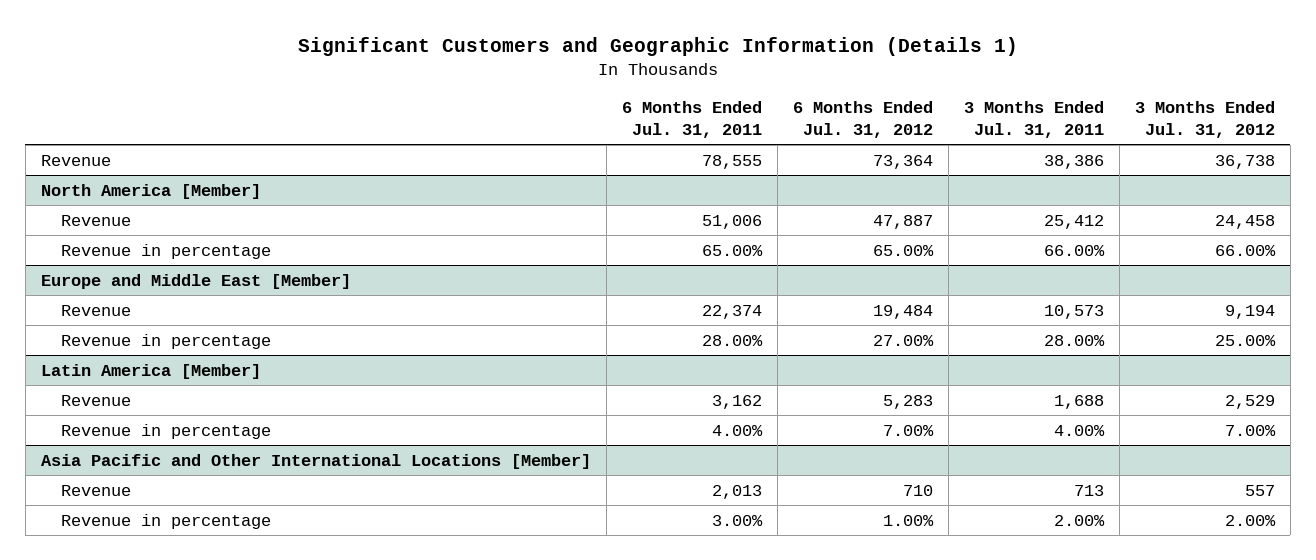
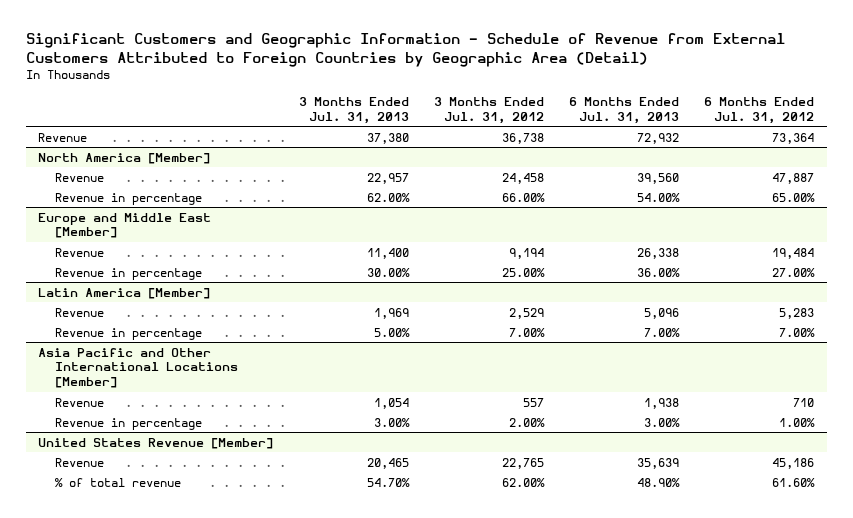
- Significant Customers and Geographic Information (Details 1)
+ Significant Customers and Geographic Information - Schedule of Revenue from External Customers Attributed to Foreign Countries by Geographic Area (Detail)
- | 6 Months Ended Jul. 31, 2011 | 6 Months Ended Jul. 31, 2012 | 3 Months Ended Jul. 31, 2011 | 3 Months Ended Jul. 31, 2012
+ | 3 Months Ended Jul. 31, 2013 | 3 Months Ended Jul. 31, 2012 | 6 Months Ended Jul. 31, 2013 | 6 Months Ended Jul. 31, 2012
+ United States Revenue [Member]
+ Revenue | 20,465 | 22,765 | 35,639 | 45,186
+ % of total revenue | 54.70% | 62.00% | 48.90% | 61.60%

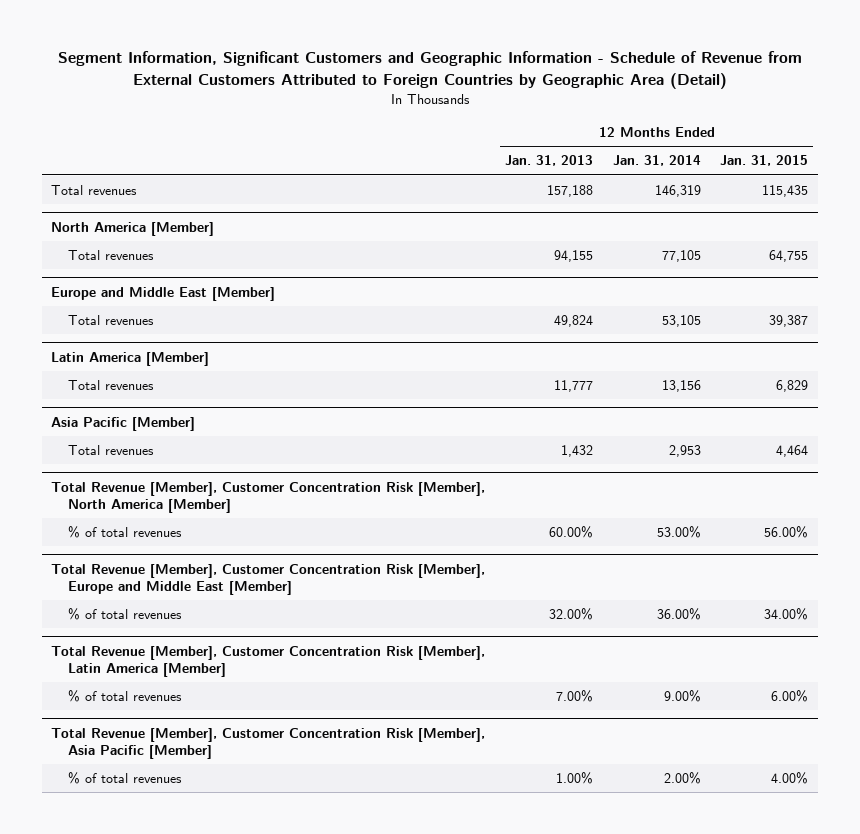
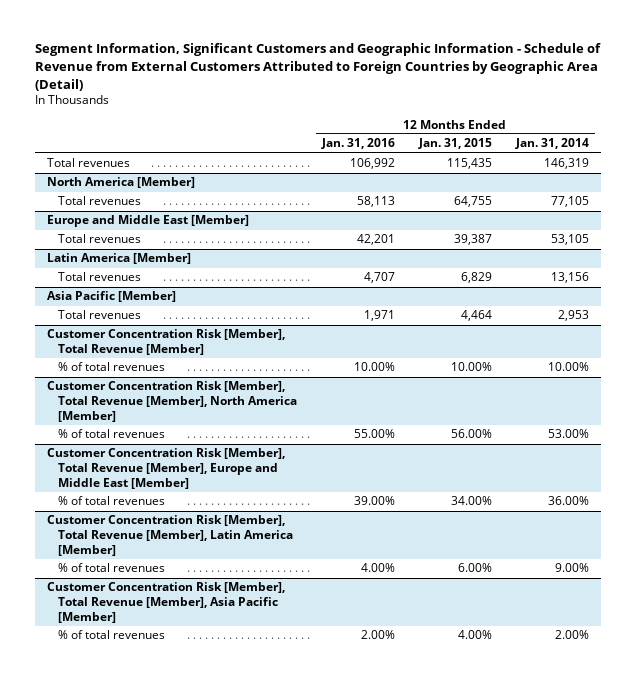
- | 12 Months Ended Jan. 31, 2013 | 12 Months Ended Jan. 31, 2014 | 12 Months Ended Jan. 31, 2015
+ | 12 Months Ended Jan. 31, 2016 | 12 Months Ended Jan. 31, 2015 | 12 Months Ended Jan. 31, 2014
- Total Revenue [Member], Customer Concentration Risk [Member], North America [Member]
+ Customer Concentration Risk [Member], Total Revenue [Member]
+ % of total revenues | 10.00% | 10.00% | 10.00%
+ Customer Concentration Risk [Member], Total Revenue [Member], North America [Member]
- Total Revenue [Member], Customer Concentration Risk [Member], Europe and Middle East [Member]
+ Customer Concentration Risk [Member], Total Revenue [Member], Europe and Middle East [Member]
- Total Revenue [Member], Customer Concentration Risk [Member], Latin America [Member]
+ Customer Concentration Risk [Member], Total Revenue [Member], Latin America [Member]
- Total Revenue [Member], Customer Concentration Risk [Member], Asia Pacific [Member]
+ Customer Concentration Risk [Member], Total Revenue [Member], Asia Pacific [Member]

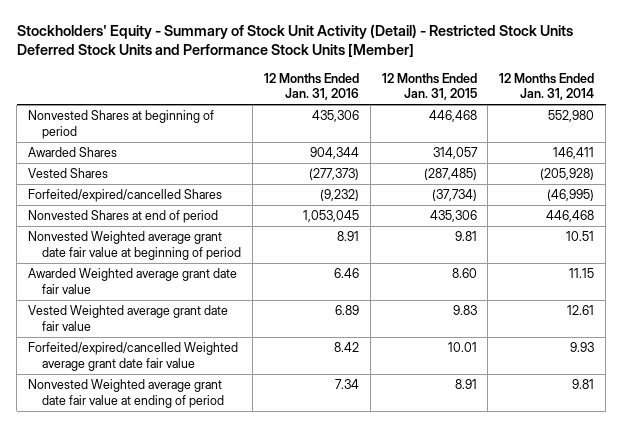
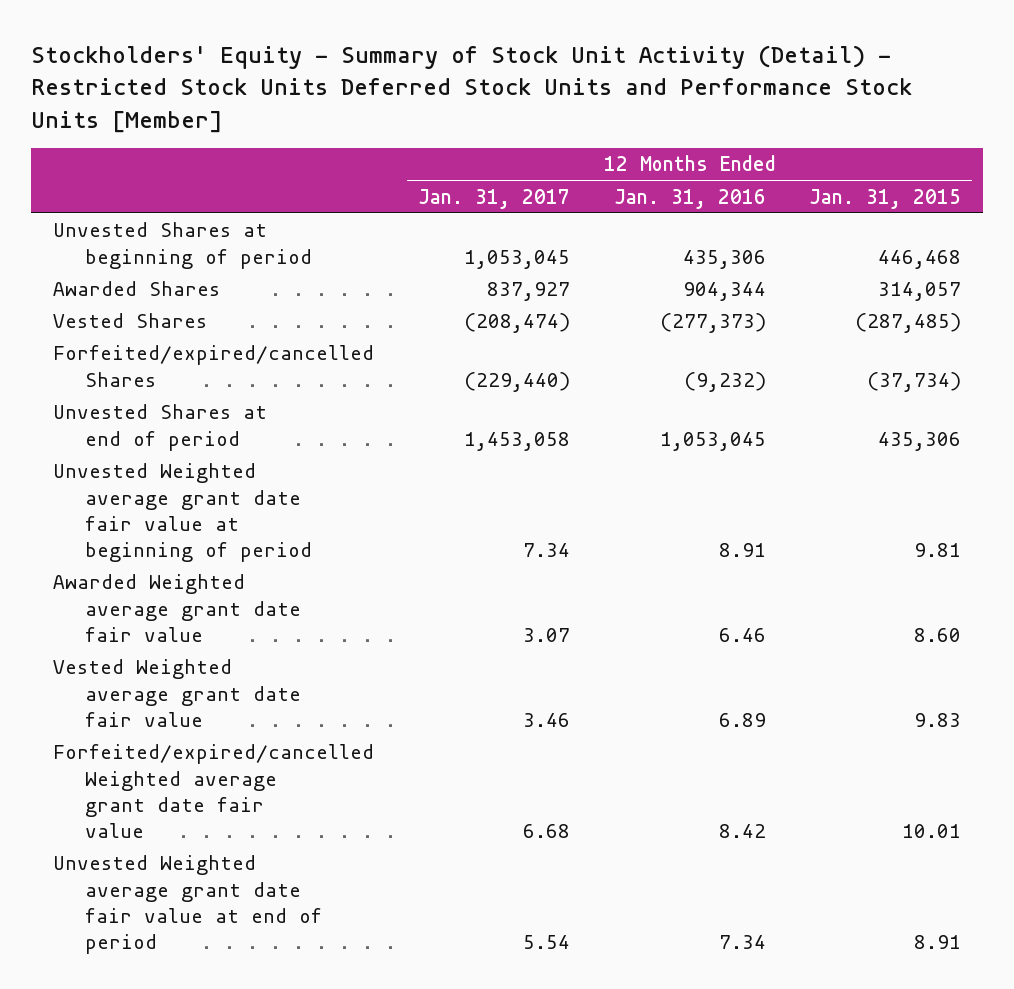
- | 12 Months Ended Jan. 31, 2016 | 12 Months Ended Jan. 31, 2015 | 12 Months Ended Jan. 31, 2014
+ | 12 Months Ended Jan. 31, 2017 | 12 Months Ended Jan. 31, 2016 | 12 Months Ended Jan. 31, 2015
- Nonvested Shares at beginning of period | 435,306 | 446,468 | 552,980
+ Unvested Shares at beginning of period | 1,053,045 | 435,306 | 446,468
- Nonvested Shares at end of period | 1,053,045 | 435,306 | 446,468
- Nonvested Weighted average grant date fair value at beginning of period | 8.91 | 9.81 | 10.51
+ Unvested Shares at end of period | 1,453,058 | 1,053,045 | 435,306
+ Unvested Weighted average grant date fair value at beginning of period | 7.34 | 8.91 | 9.81
- Nonvested Weighted average grant date fair value at ending of period | 7.34 | 8.91 | 9.81
+ Unvested Weighted average grant date fair value at end of period | 5.54 | 7.34 | 8.91

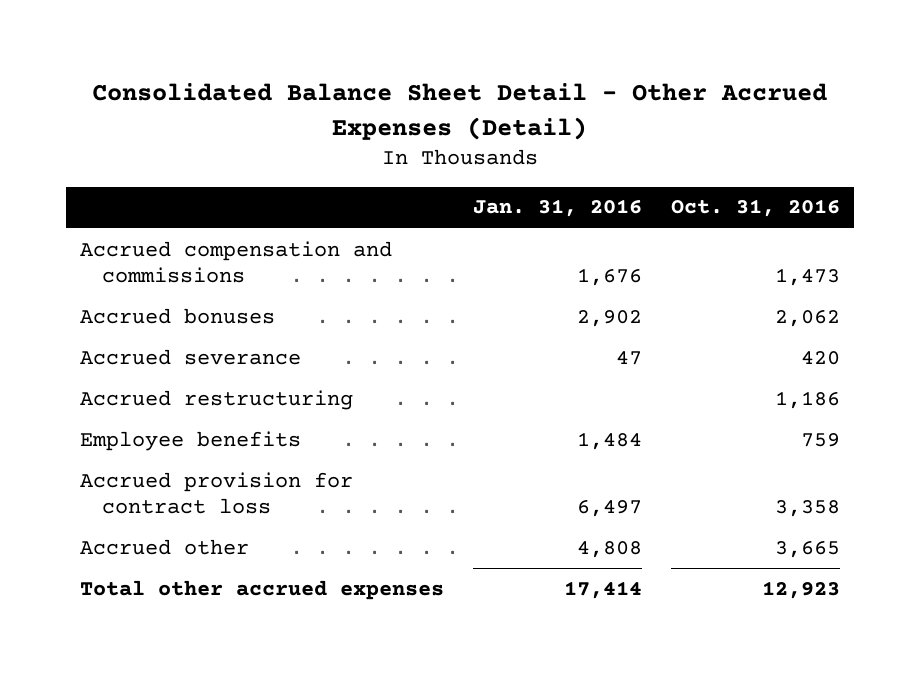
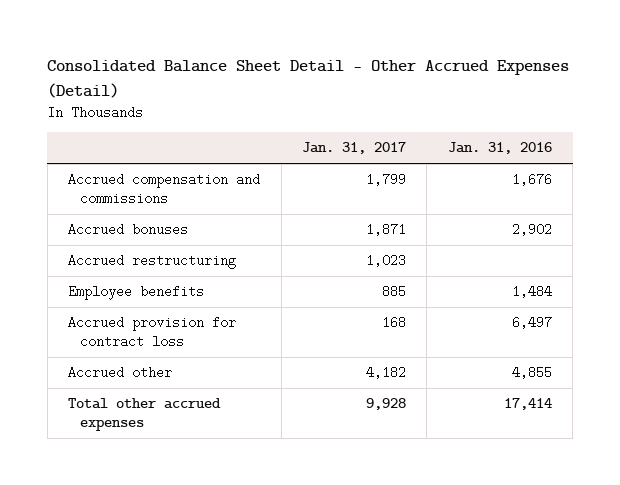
- | Jan. 31, 2016 | Oct. 31, 2016
+ | Jan. 31, 2017 | Jan. 31, 2016
- Accrued severance | 47 | 420
- Accrued other | 4,808 | 3,665
+ Accrued other | 4,182 | 4,855

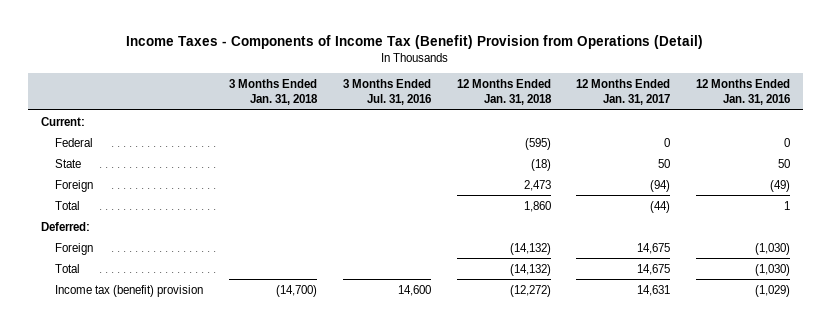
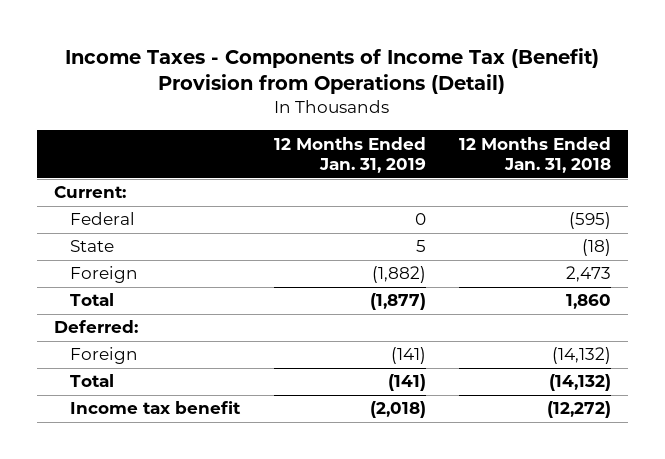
- | 3 Months Ended Jan. 31, 2018 | 3 Months Ended Jul. 31, 2016 | 12 Months Ended Jan. 31, 2018 | 12 Months Ended Jan. 31, 2017 | 12 Months Ended Jan. 31, 2016
+ | 12 Months Ended Jan. 31, 2019 | 12 Months Ended Jan. 31, 2018
- Income tax (benefit) provision | (14,700) | 14,600 | (12,272) | 14,631 | (1,029)
+ Income tax benefit | (2,018) | (12,272)

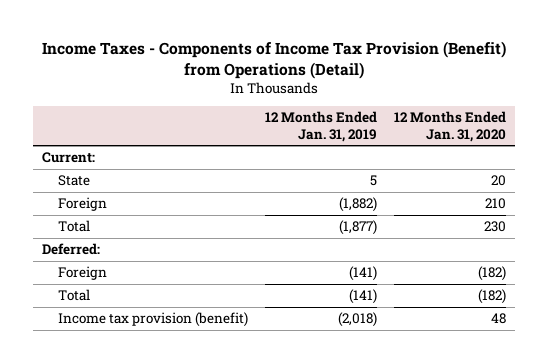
- Income Taxes - Components of Income Tax (Benefit) Provision from Operations (Detail)
+ Income Taxes - Components of Income Tax Provision (Benefit) from Operations (Detail)
- | 12 Months Ended Jan. 31, 2019 | 12 Months Ended Jan. 31, 2018
+ | 12 Months Ended Jan. 31, 2019 | 12 Months Ended Jan. 31, 2020
- Federal | 0 | (595)
- Income tax benefit | (2,018) | (12,272)
+ Income tax provision (benefit) | (2,018) | 48

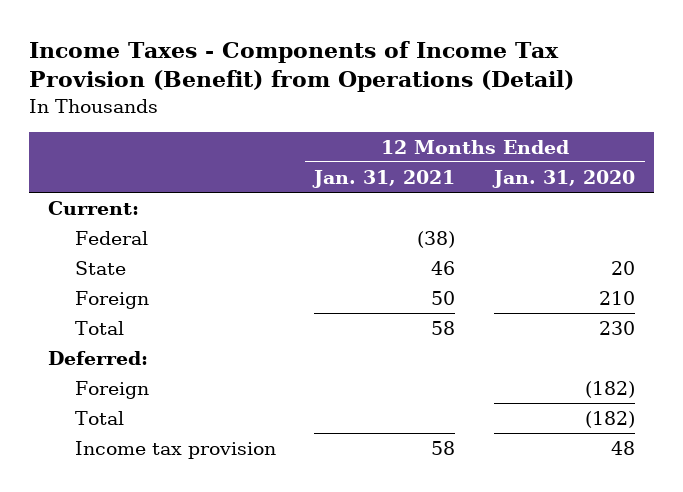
- | 12 Months Ended Jan. 31, 2019 | 12 Months Ended Jan. 31, 2020
+ | 12 Months Ended Jan. 31, 2021 | 12 Months Ended Jan. 31, 2020
+ Federal | (38) |
- Income tax provision (benefit) | (2,018) | 48
+ Income tax provision | 58 | 48

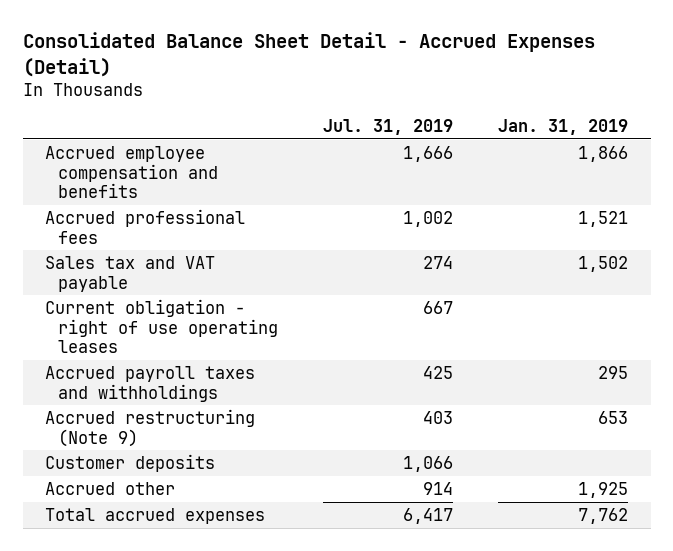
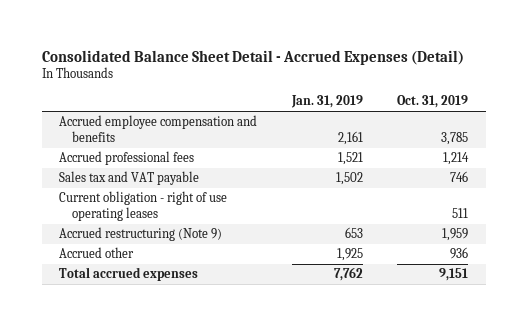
- | Jul. 31, 2019 | Jan. 31, 2019
+ | Jan. 31, 2019 | Oct. 31, 2019
- Accrued employee compensation and benefits | 1,666 | 1,866
+ Accrued employee compensation and benefits | 2,161 | 3,785
- Accrued payroll taxes and withholdings | 425 | 295
- Customer deposits | 1,066 |

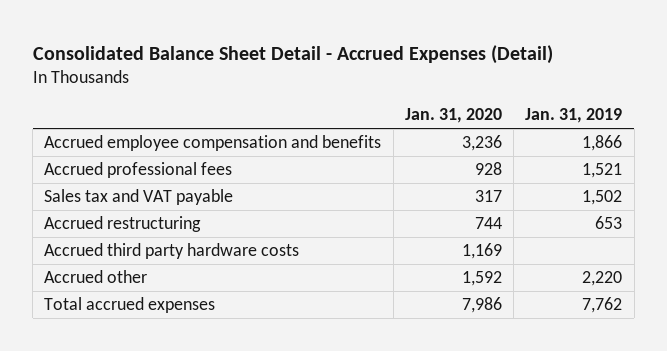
- | Jan. 31, 2019 | Oct. 31, 2019
+ | Jan. 31, 2020 | Jan. 31, 2019
- Accrued employee compensation and benefits | 2,161 | 3,785
+ Accrued employee compensation and benefits | 3,236 | 1,866
- Current obligation - right of use operating leases | | 511
- Accrued restructuring (Note 9) | 653 | 1,959
- Accrued other | 1,925 | 936
+ Accrued restructuring | 744 | 653
+ Accrued third party hardware costs | 1,169 |
+ Accrued other | 1,592 | 2,220

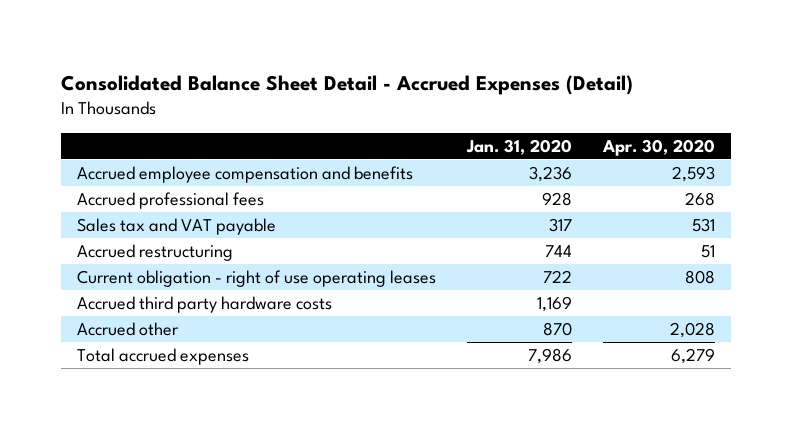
- | Jan. 31, 2020 | Jan. 31, 2019
+ | Jan. 31, 2020 | Apr. 30, 2020
+ Current obligation - right of use operating leases | 722 | 808
- Accrued other | 1,592 | 2,220
+ Accrued other | 870 | 2,028

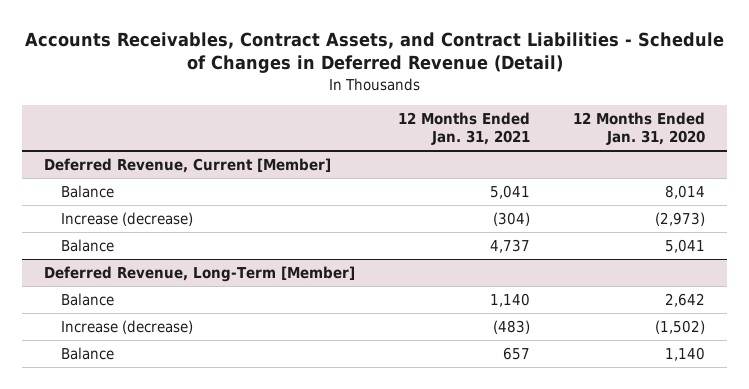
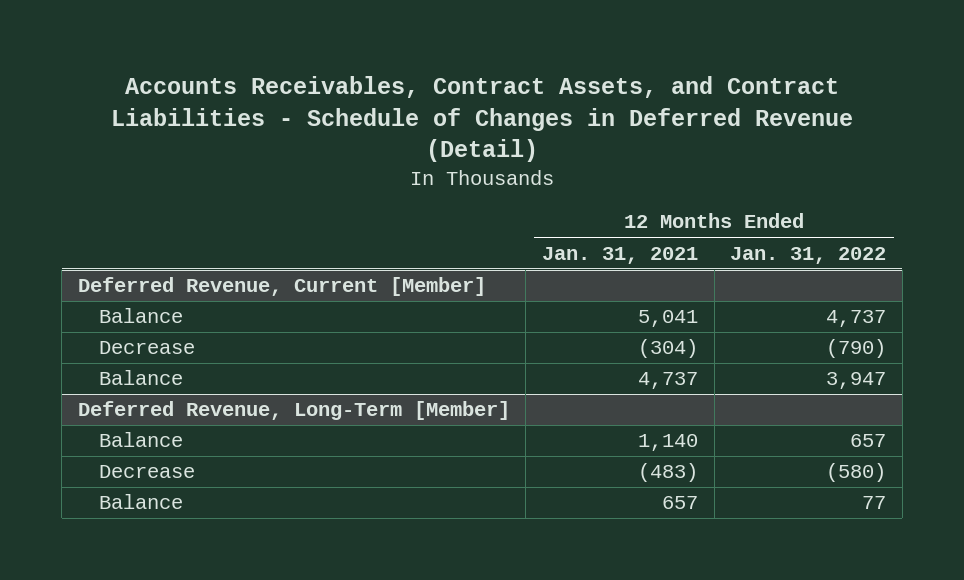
- | 12 Months Ended Jan. 31, 2021 | 12 Months Ended Jan. 31, 2020
+ | 12 Months Ended Jan. 31, 2021 | 12 Months Ended Jan. 31, 2022
@ Deferred Revenue, Current [Member]
- Increase (decrease) | (304) | (2,973)
+ Decrease | (304) | (790)
@ Deferred Revenue, Long-Term [Member]
- Increase (decrease) | (483) | (1,502)
+ Decrease | (483) | (580)

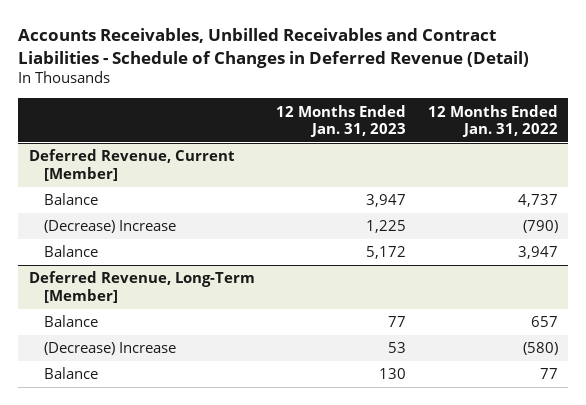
- Accounts Receivables, Contract Assets, and Contract Liabilities - Schedule of Changes in Deferred Revenue (Detail)
+ Accounts Receivables, Unbilled Receivables and Contract Liabilities - Schedule of Changes in Deferred Revenue (Detail)
- | 12 Months Ended Jan. 31, 2021 | 12 Months Ended Jan. 31, 2022
+ | 12 Months Ended Jan. 31, 2023 | 12 Months Ended Jan. 31, 2022
@ Deferred Revenue, Current [Member]
- Decrease | (304) | (790)
+ (Decrease) Increase | 1,225 | (790)
@ Deferred Revenue, Long-Term [Member]
- Decrease | (483) | (580)
+ (Decrease) Increase | 53 | (580)

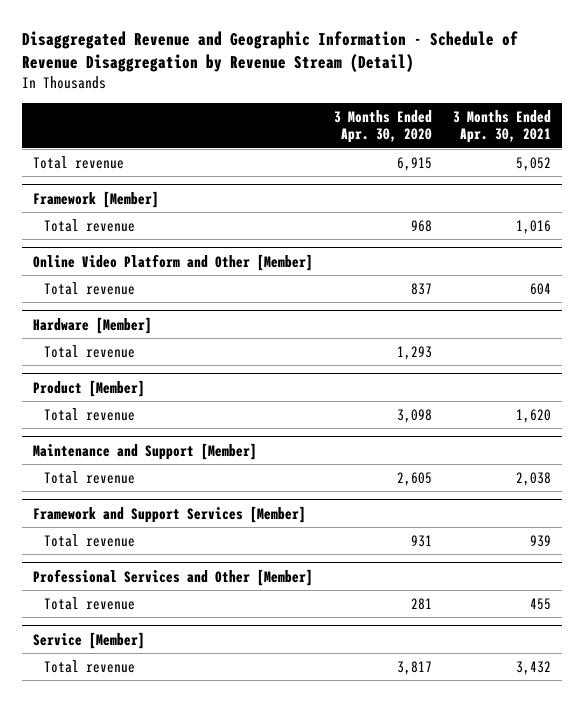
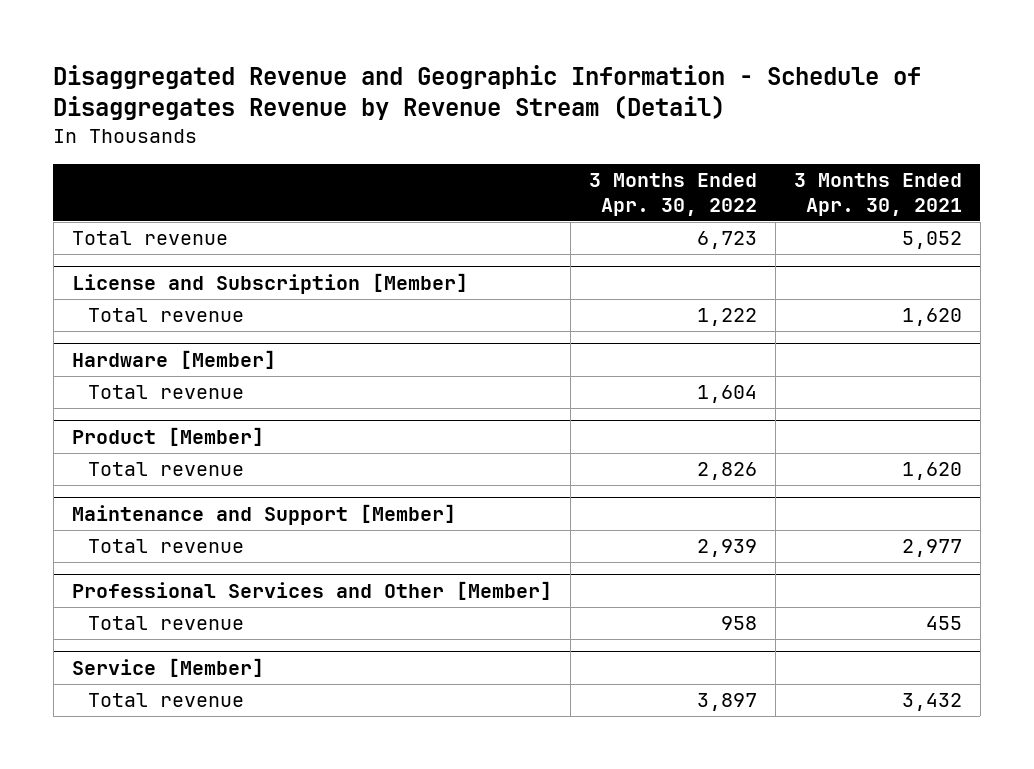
- Disaggregated Revenue and Geographic Information - Schedule of Revenue Disaggregation by Revenue Stream (Detail)
+ Disaggregated Revenue and Geographic Information - Schedule of Disaggregates Revenue by Revenue Stream (Detail)
- | 3 Months Ended Apr. 30, 2020 | 3 Months Ended Apr. 30, 2021
+ | 3 Months Ended Apr. 30, 2022 | 3 Months Ended Apr. 30, 2021
- Framework [Member]
- Total revenue | 968 | 1,016
- Online Video Platform and Other [Member]
- Total revenue | 837 | 604
+ License and Subscription [Member]
+ Total revenue | 1,222 | 1,620
@ Maintenance and Support [Member]
- Total revenue | 2,605 | 2,038
- Framework and Support Services [Member]
- Total revenue | 931 | 939
@ Maintenance and Support [Member]
+ Total revenue | 2,939 | 2,977

